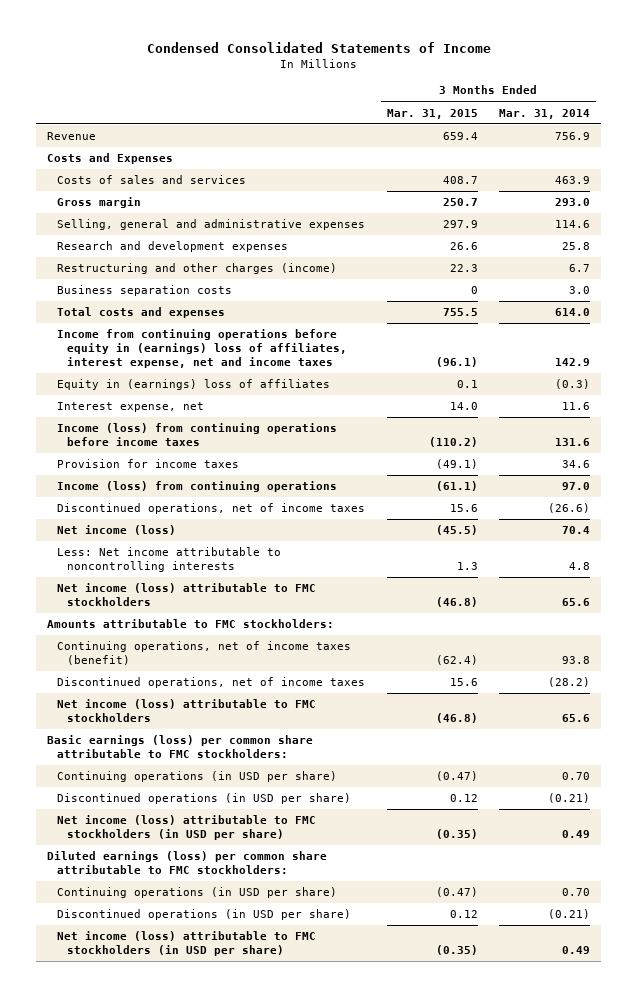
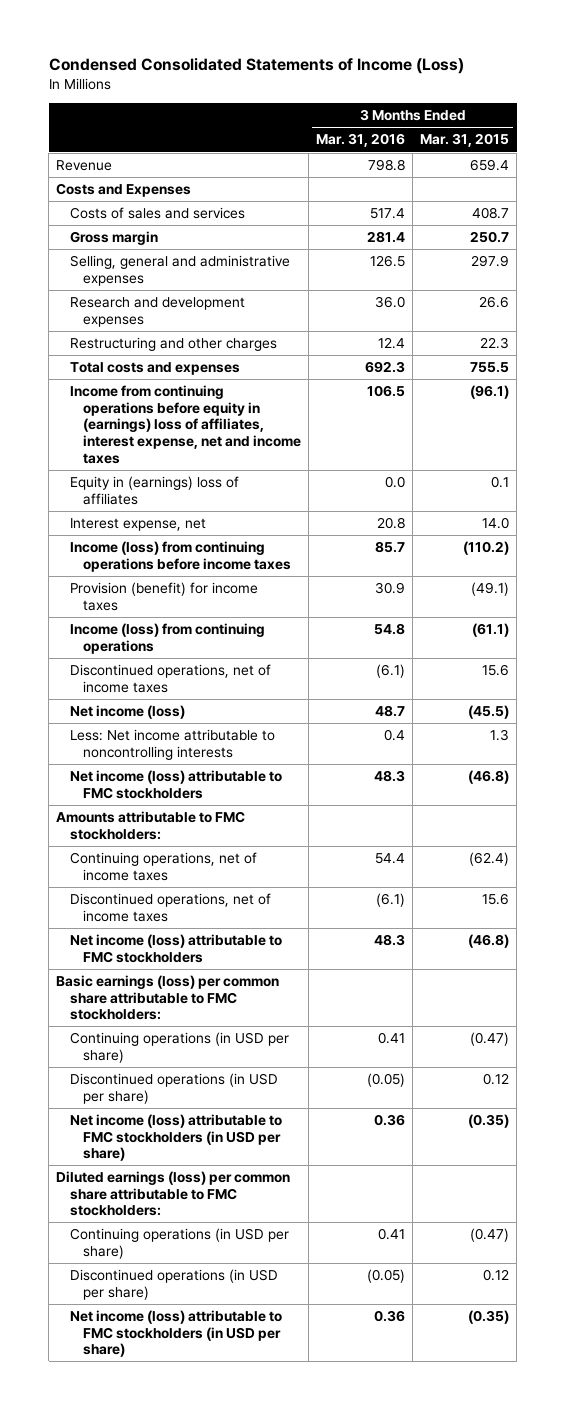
- Condensed Consolidated Statements of Income
+ Condensed Consolidated Statements of Income (Loss)
- | 3 Months Ended Mar. 31, 2015 | 3 Months Ended Mar. 31, 2014
+ | 3 Months Ended Mar. 31, 2016 | 3 Months Ended Mar. 31, 2015
- Restructuring and other charges (income) | 22.3 | 6.7
- Business separation costs | 0 | 3.0
+ Restructuring and other charges | 12.4 | 22.3
- Provision for income taxes | (49.1) | 34.6
+ Provision (benefit) for income taxes | 30.9 | (49.1)
- Continuing operations, net of income taxes (benefit) | (62.4) | 93.8
+ Continuing operations, net of income taxes | 54.4 | (62.4)

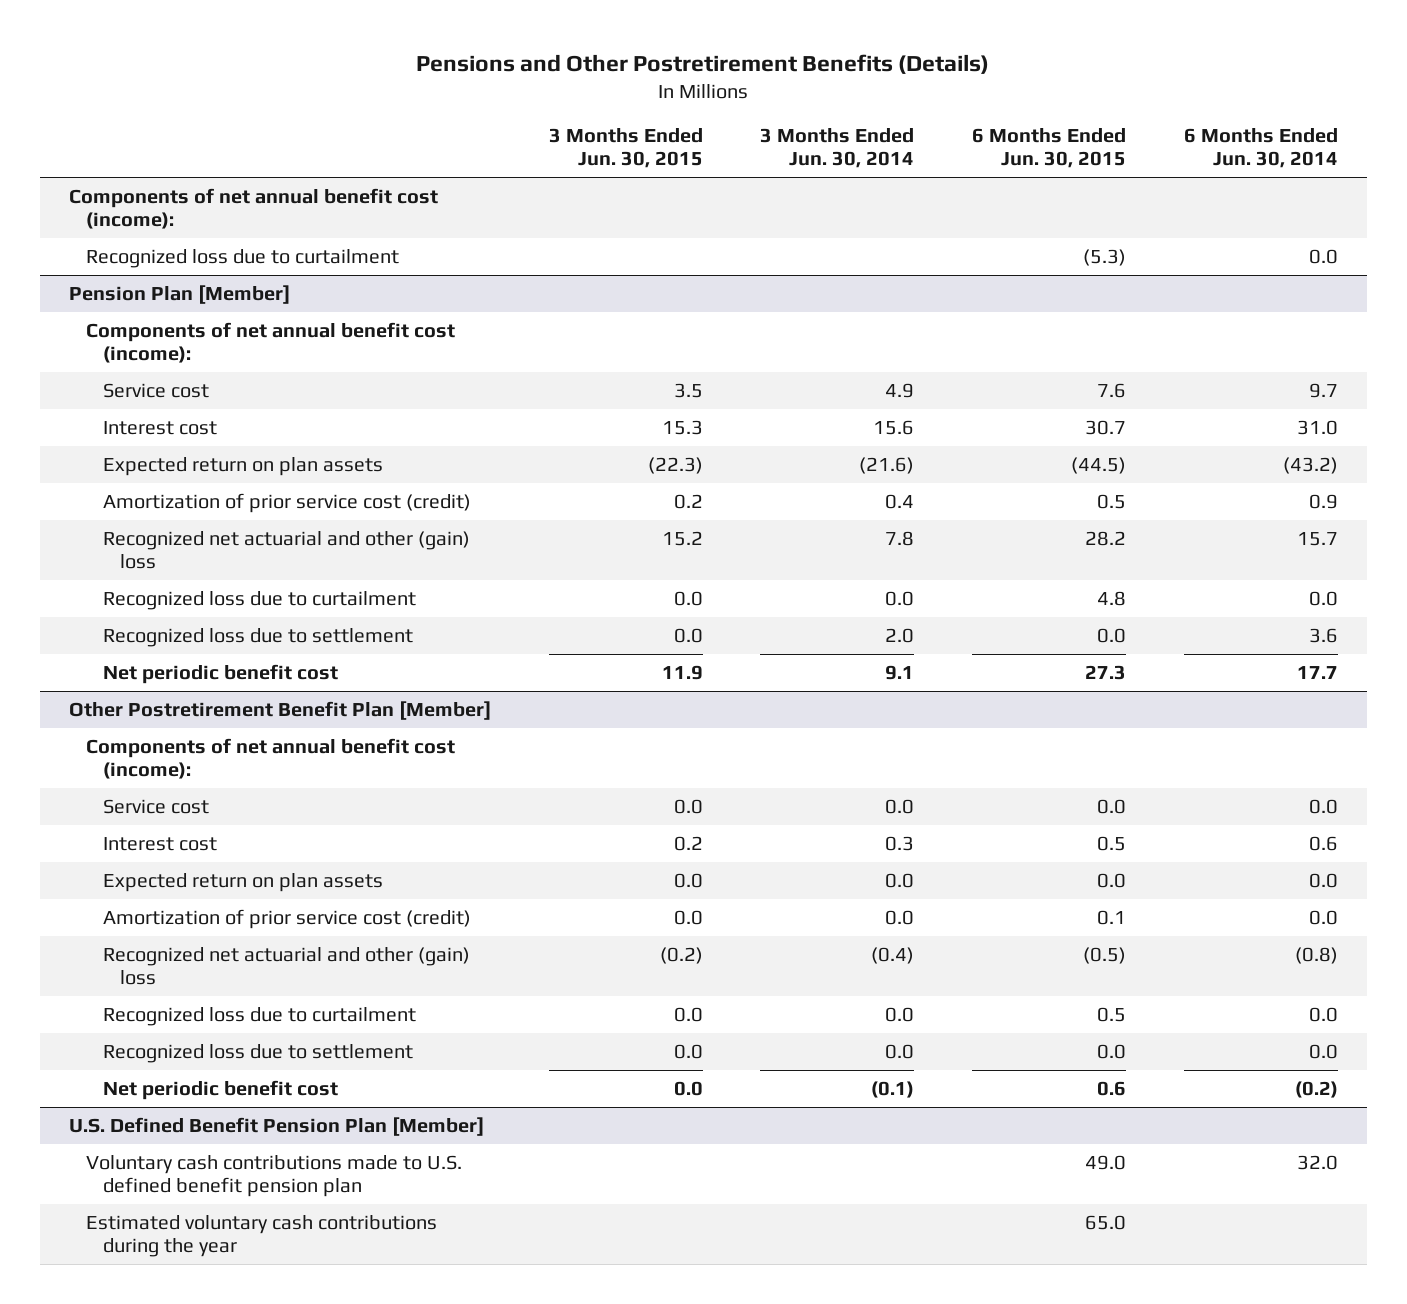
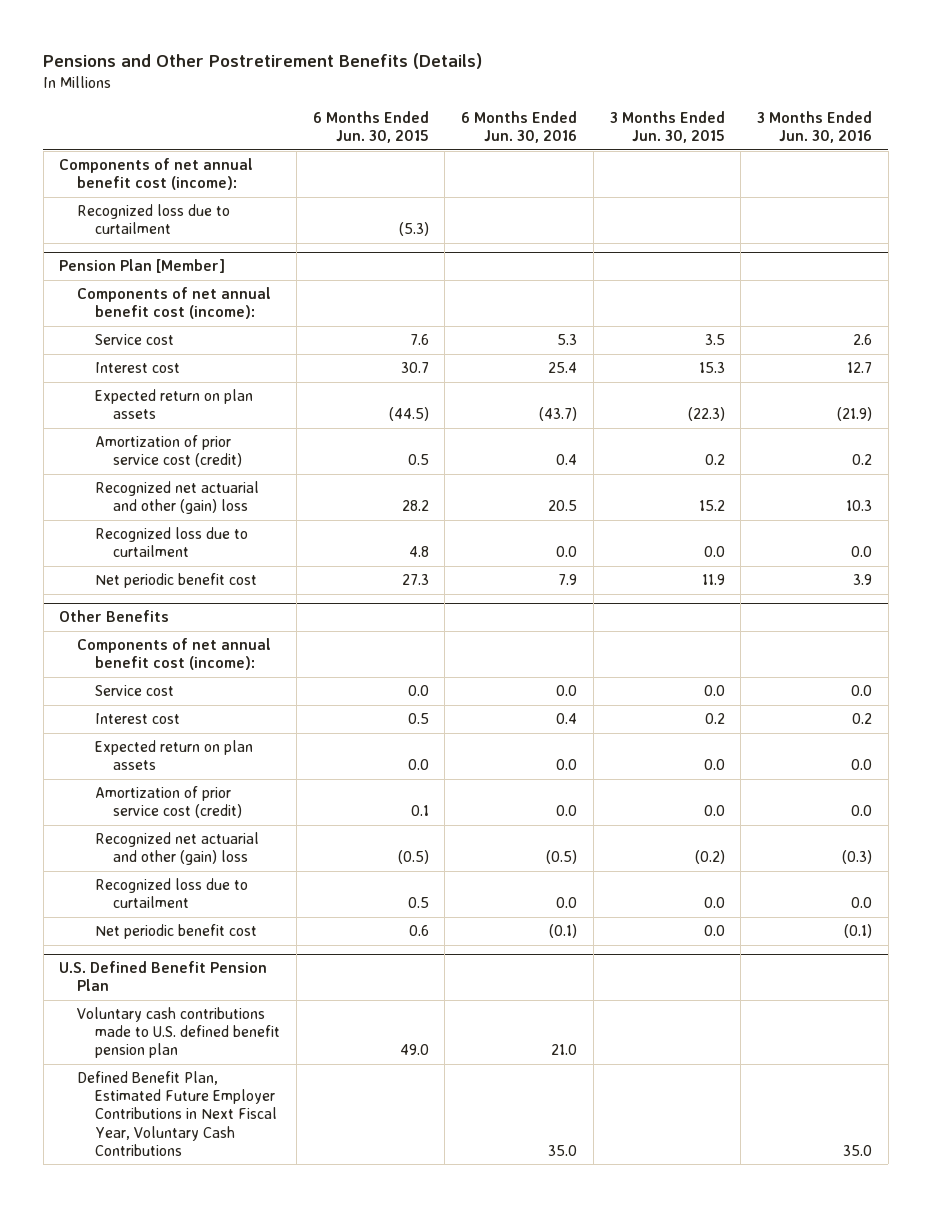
- | 3 Months Ended Jun. 30, 2015 | 3 Months Ended Jun. 30, 2014 | 6 Months Ended Jun. 30, 2015 | 6 Months Ended Jun. 30, 2014
+ | 6 Months Ended Jun. 30, 2015 | 6 Months Ended Jun. 30, 2016 | 3 Months Ended Jun. 30, 2015 | 3 Months Ended Jun. 30, 2016
@ Pension Plan [Member]
- Recognized loss due to settlement | 0.0 | 2.0 | 0.0 | 3.6
- Other Postretirement Benefit Plan [Member]
+ Other Benefits
- Recognized loss due to settlement | 0.0 | 0.0 | 0.0 | 0.0
- U.S. Defined Benefit Pension Plan [Member]
+ U.S. Defined Benefit Pension Plan
- Estimated voluntary cash contributions during the year | | | 65.0 |
+ Defined Benefit Plan, Estimated Future Employer Contributions in Next Fiscal Year, Voluntary Cash Contributions | | 35.0 | | 35.0

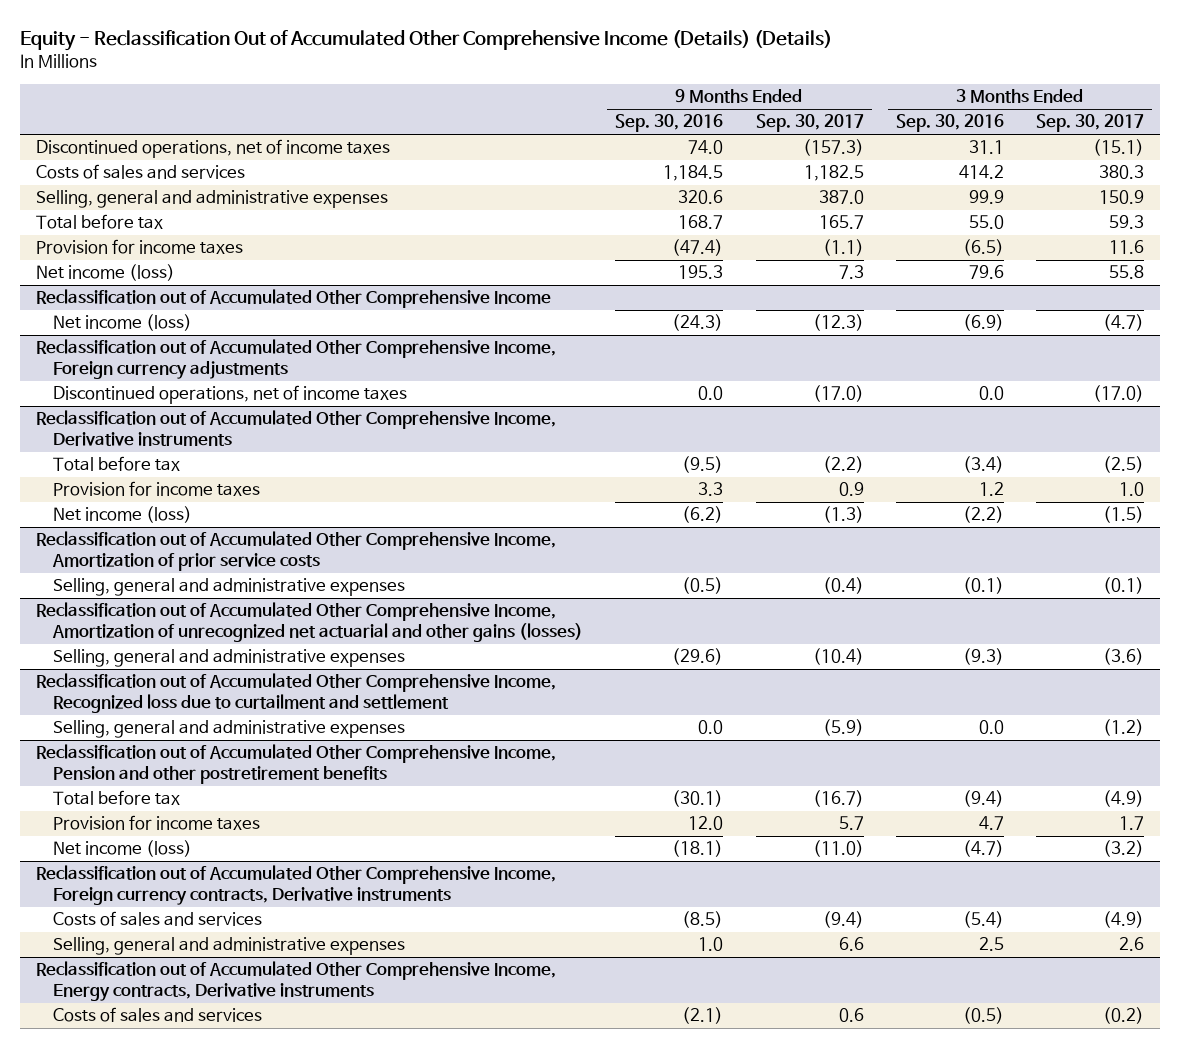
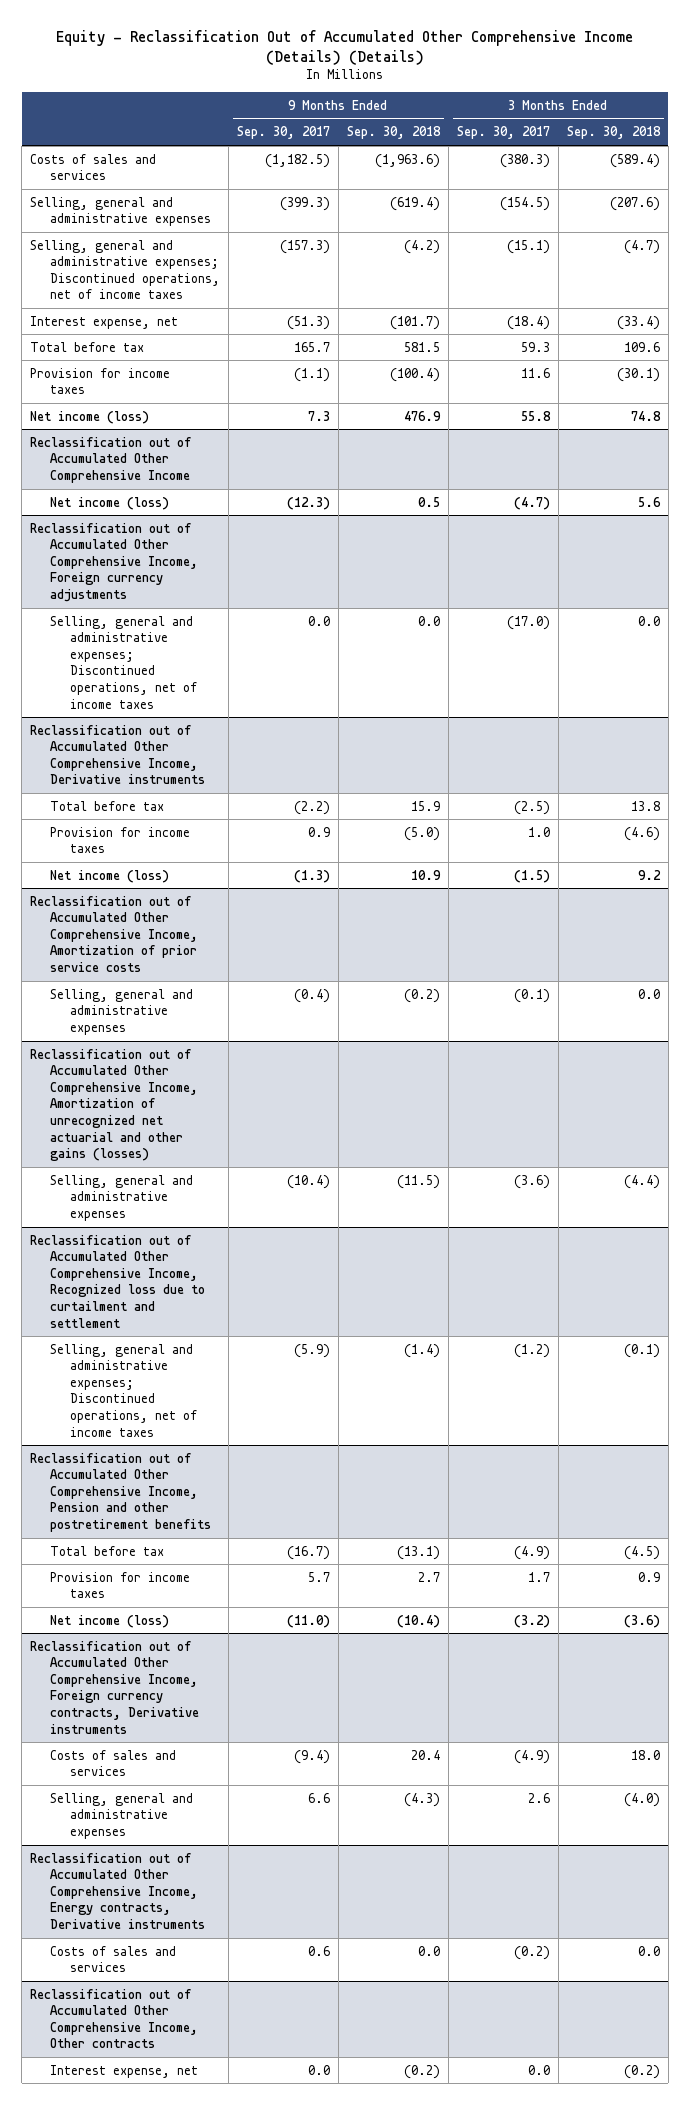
- | 9 Months Ended Sep. 30, 2016 | 9 Months Ended Sep. 30, 2017 | 3 Months Ended Sep. 30, 2016 | 3 Months Ended Sep. 30, 2017
+ | 9 Months Ended Sep. 30, 2017 | 9 Months Ended Sep. 30, 2018 | 3 Months Ended Sep. 30, 2017 | 3 Months Ended Sep. 30, 2018
- Discontinued operations, net of income taxes | 74.0 | (157.3) | 31.1 | (15.1)
- Costs of sales and services | 1,184.5 | 1,182.5 | 414.2 | 380.3
- Selling, general and administrative expenses | 320.6 | 387.0 | 99.9 | 150.9
+ Costs of sales and services | (1,182.5) | (1,963.6) | (380.3) | (589.4)
+ Selling, general and administrative expenses | (399.3) | (619.4) | (154.5) | (207.6)
+ Selling, general and administrative expenses; Discontinued operations, net of income taxes | (157.3) | (4.2) | (15.1) | (4.7)
+ Interest expense, net | (51.3) | (101.7) | (18.4) | (33.4)
@ Reclassification out of Accumulated Other Comprehensive Income, Foreign currency adjustments
- Discontinued operations, net of income taxes | 0.0 | (17.0) | 0.0 | (17.0)
+ Selling, general and administrative expenses; Discontinued operations, net of income taxes | 0.0 | 0.0 | (17.0) | 0.0
@ Reclassification out of Accumulated Other Comprehensive Income, Recognized loss due to curtailment and settlement
- Selling, general and administrative expenses | 0.0 | (5.9) | 0.0 | (1.2)
+ Selling, general and administrative expenses; Discontinued operations, net of income taxes | (5.9) | (1.4) | (1.2) | (0.1)
+ Reclassification out of Accumulated Other Comprehensive Income, Other contracts
+ Interest expense, net | 0.0 | (0.2) | 0.0 | (0.2)

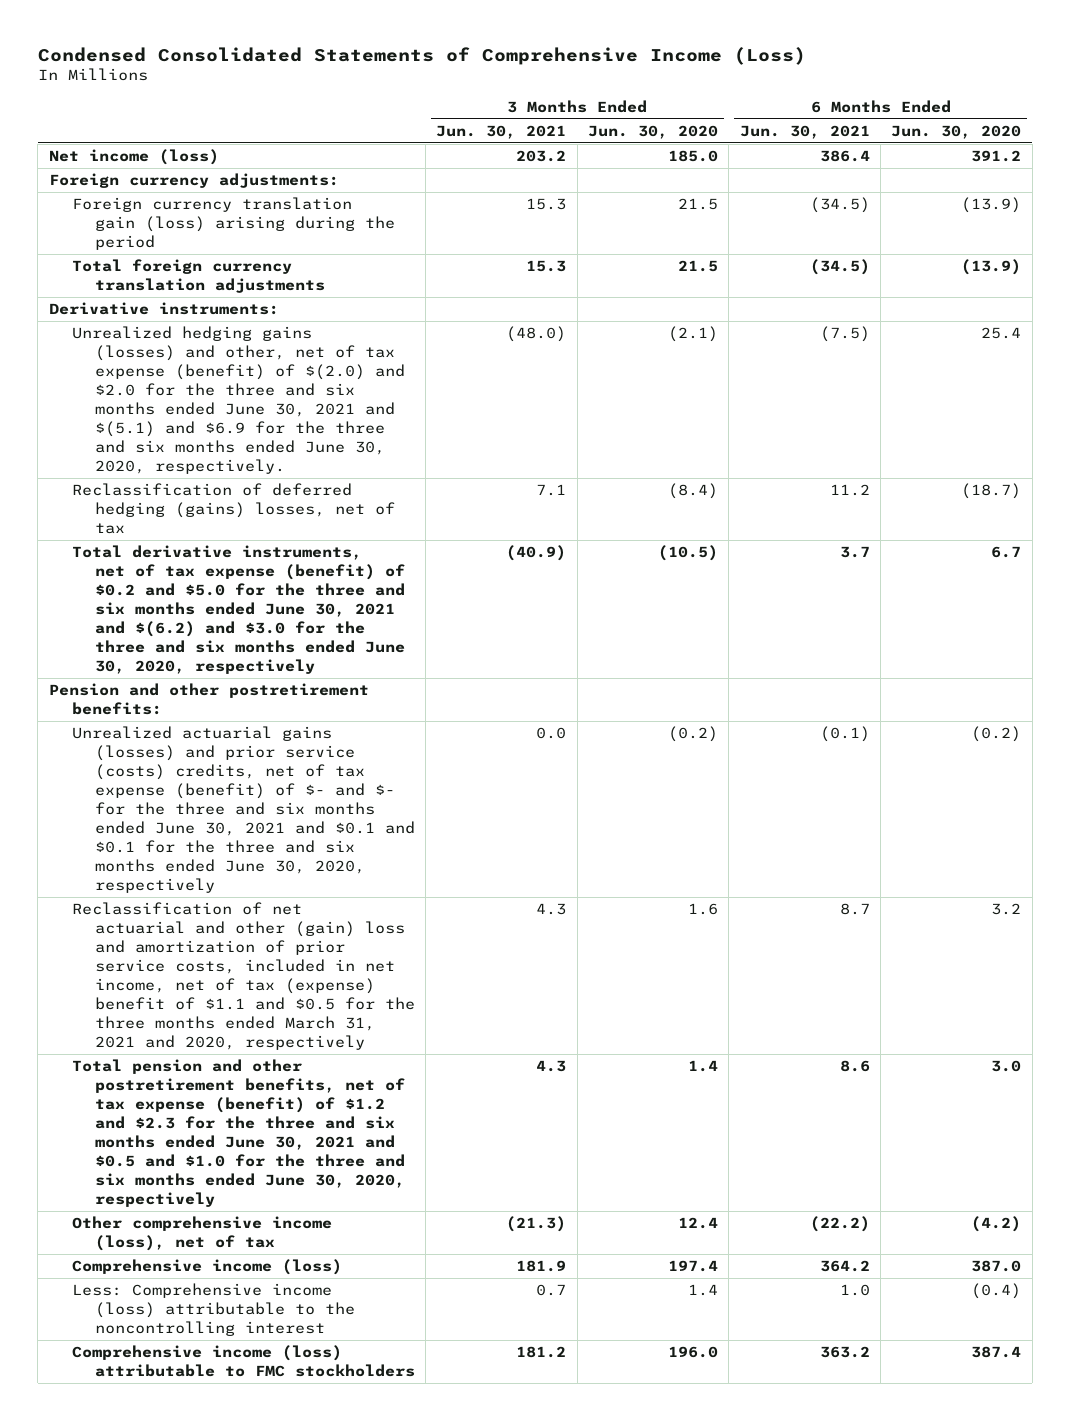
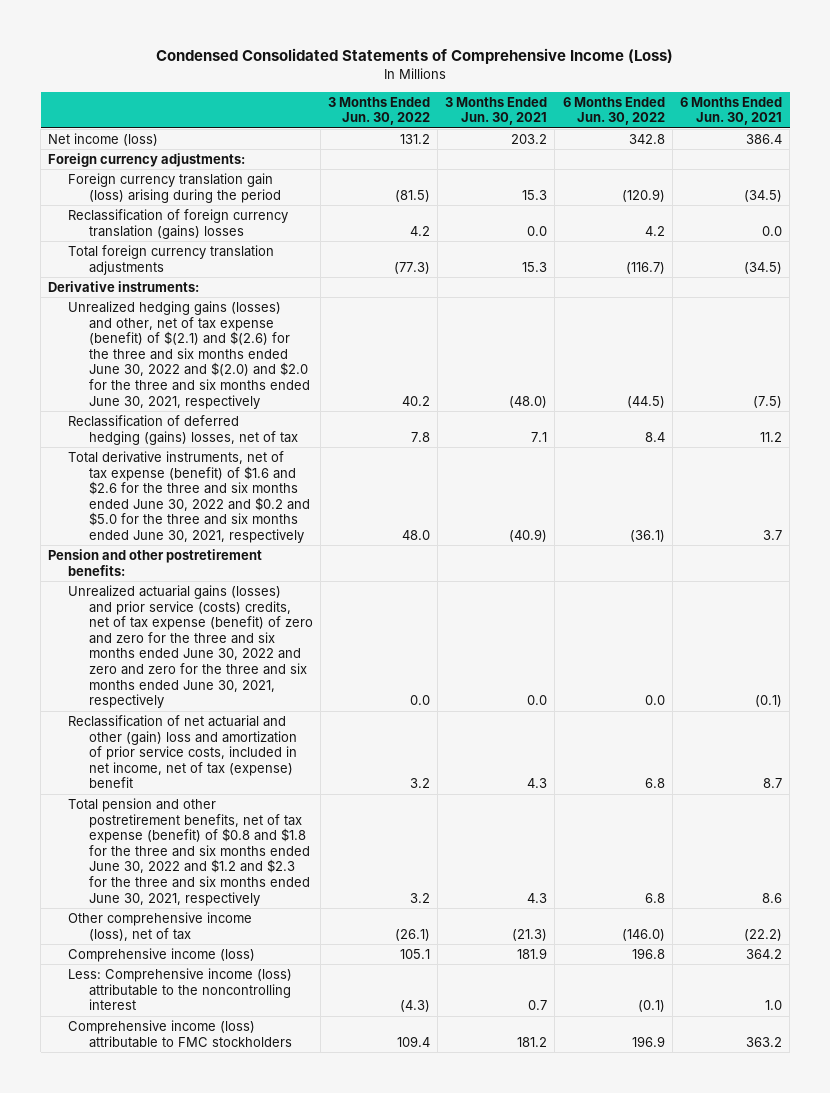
- | 3 Months Ended Jun. 30, 2021 | 3 Months Ended Jun. 30, 2020 | 6 Months Ended Jun. 30, 2021 | 6 Months Ended Jun. 30, 2020
+ | 3 Months Ended Jun. 30, 2022 | 3 Months Ended Jun. 30, 2021 | 6 Months Ended Jun. 30, 2022 | 6 Months Ended Jun. 30, 2021
+ Reclassification of foreign currency translation (gains) losses | 4.2 | 0.0 | 4.2 | 0.0
- Unrealized hedging gains (losses) and other, net of tax expense (benefit) of $(2.0) and $2.0 for the three and six months ended June 30, 2021 and $(5.1) and $6.9 for the three and six months ended June 30, 2020, respectively. | (48.0) | (2.1) | (7.5) | 25.4
+ Unrealized hedging gains (losses) and other, net of tax expense (benefit) of $(2.1) and $(2.6) for the three and six months ended June 30, 2022 and $(2.0) and $2.0 for the three and six months ended June 30, 2021, respectively | 40.2 | (48.0) | (44.5) | (7.5)
- Total derivative instruments, net of tax expense (benefit) of $0.2 and $5.0 for the three and six months ended June 30, 2021 and $(6.2) and $3.0 for the three and six months ended June 30, 2020, respectively | (40.9) | (10.5) | 3.7 | 6.7
+ Total derivative instruments, net of tax expense (benefit) of $1.6 and $2.6 for the three and six months ended June 30, 2022 and $0.2 and $5.0 for the three and six months ended June 30, 2021, respectively | 48.0 | (40.9) | (36.1) | 3.7
- Unrealized actuarial gains (losses) and prior service (costs) credits, net of tax expense (benefit) of $- and $- for the three and six months ended June 30, 2021 and $0.1 and $0.1 for the three and six months ended June 30, 2020, respectively | 0.0 | (0.2) | (0.1) | (0.2)
- Reclassification of net actuarial and other (gain) loss and amortization of prior service costs, included in net income, net of tax (expense) benefit of $1.1 and $0.5 for the three months ended March 31, 2021 and 2020, respectively | 4.3 | 1.6 | 8.7 | 3.2
- Total pension and other postretirement benefits, net of tax expense (benefit) of $1.2 and $2.3 for the three and six months ended June 30, 2021 and $0.5 and $1.0 for the three and six months ended June 30, 2020, respectively | 4.3 | 1.4 | 8.6 | 3.0
+ Unrealized actuarial gains (losses) and prior service (costs) credits, net of tax expense (benefit) of zero and zero for the three and six months ended June 30, 2022 and zero and zero for the three and six months ended June 30, 2021, respectively | 0.0 | 0.0 | 0.0 | (0.1)
+ Reclassification of net actuarial and other (gain) loss and amortization of prior service costs, included in net income, net of tax (expense) benefit | 3.2 | 4.3 | 6.8 | 8.7
+ Total pension and other postretirement benefits, net of tax expense (benefit) of $0.8 and $1.8 for the three and six months ended June 30, 2022 and $1.2 and $2.3 for the three and six months ended June 30, 2021, respectively | 3.2 | 4.3 | 6.8 | 8.6

